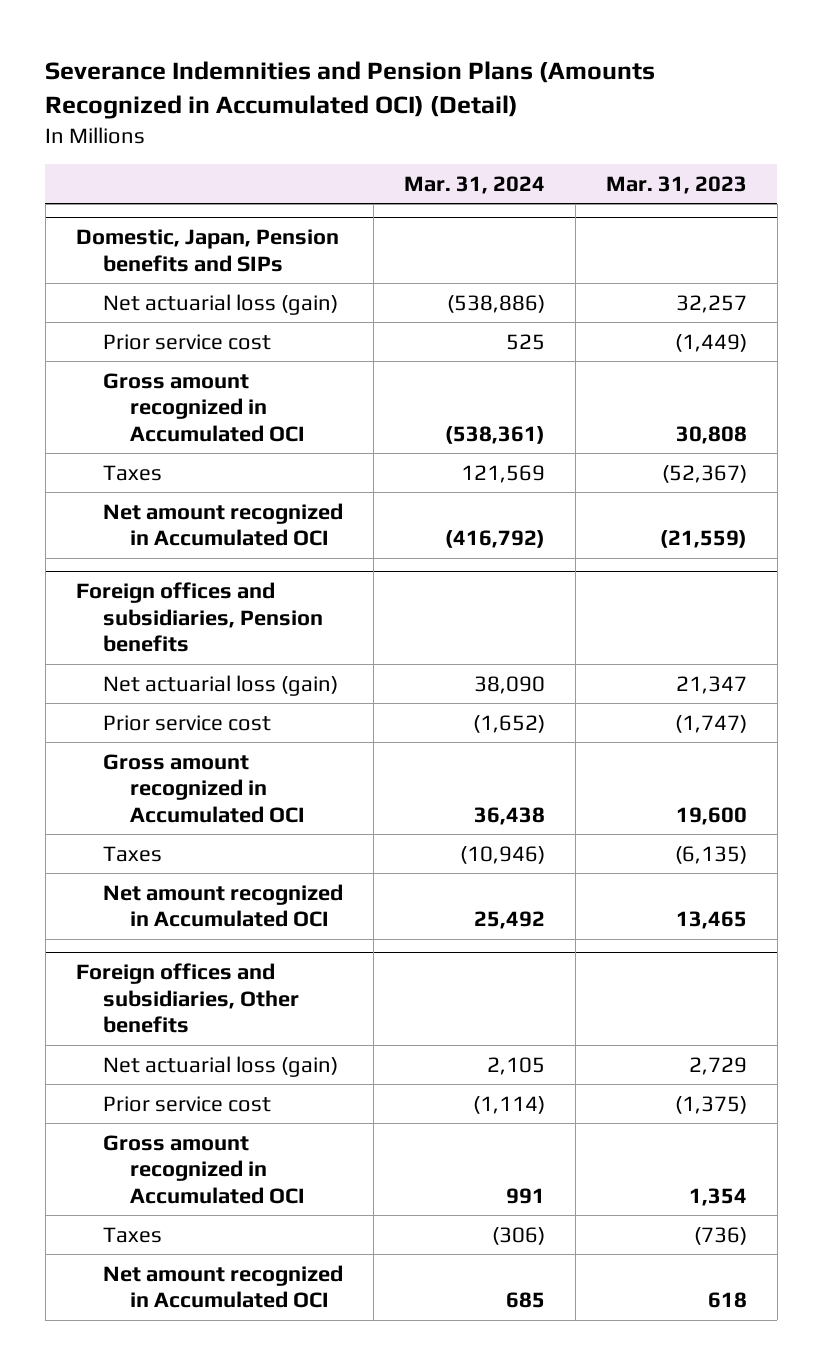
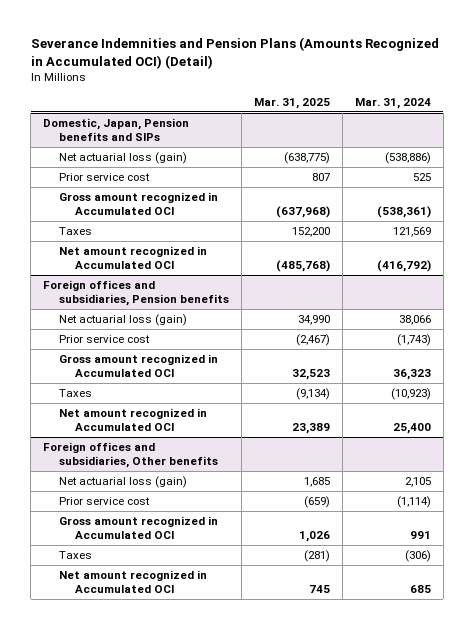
- | Mar. 31, 2024 | Mar. 31, 2023
+ | Mar. 31, 2025 | Mar. 31, 2024
@ Foreign offices and subsidiaries, Pension benefits
- Net actuarial loss (gain) | 38,090 | 21,347
- Prior service cost | (1,652) | (1,747)
- Gross amount recognized in Accumulated OCI | 36,438 | 19,600
- Taxes | (10,946) | (6,135)
- Net amount recognized in Accumulated OCI | 25,492 | 13,465
+ Net actuarial loss (gain) | 34,990 | 38,066
+ Prior service cost | (2,467) | (1,743)
+ Gross amount recognized in Accumulated OCI | 32,523 | 36,323
+ Taxes | (9,134) | (10,923)
+ Net amount recognized in Accumulated OCI | 23,389 | 25,400

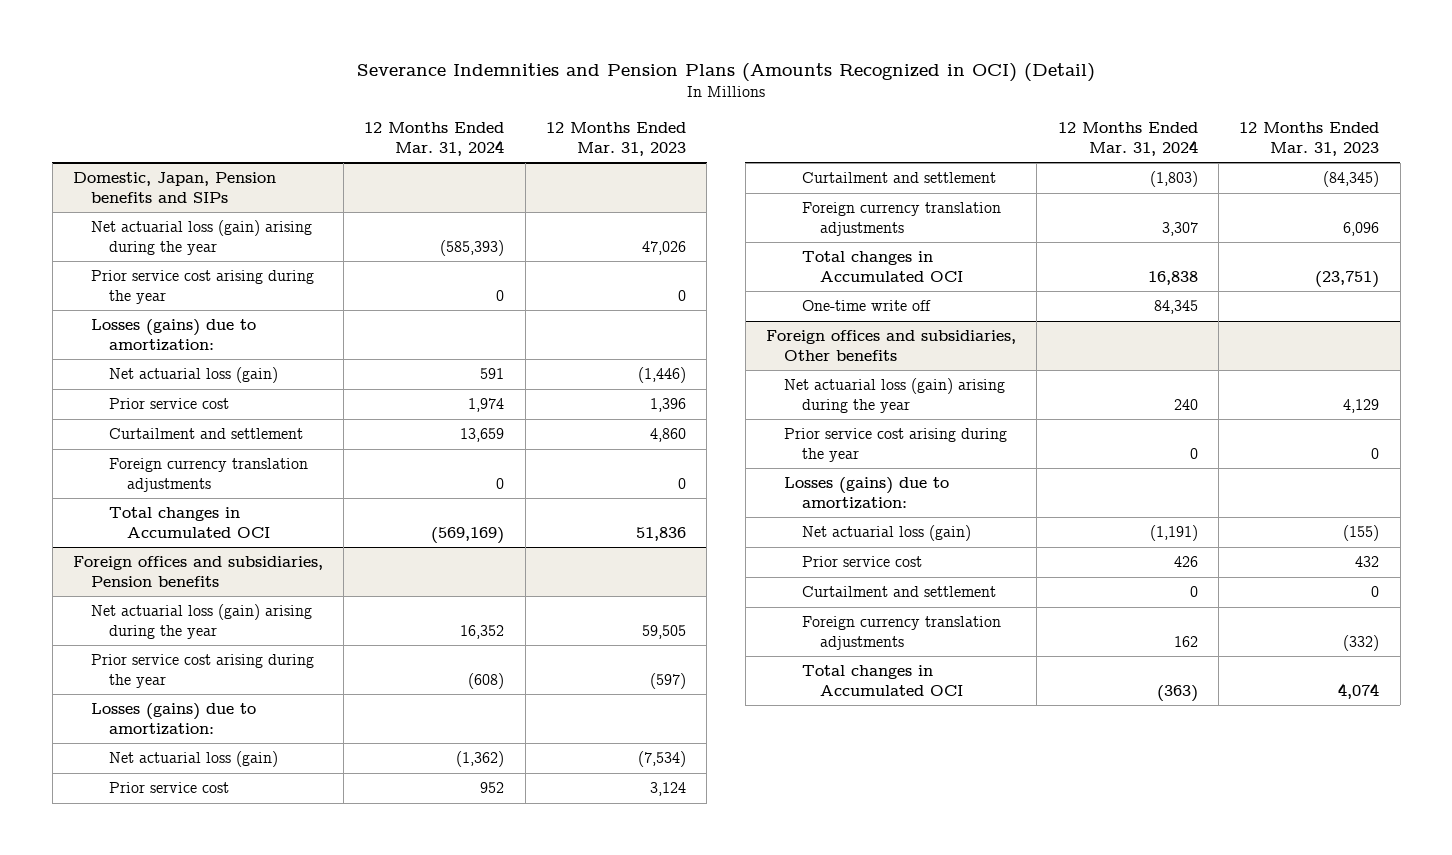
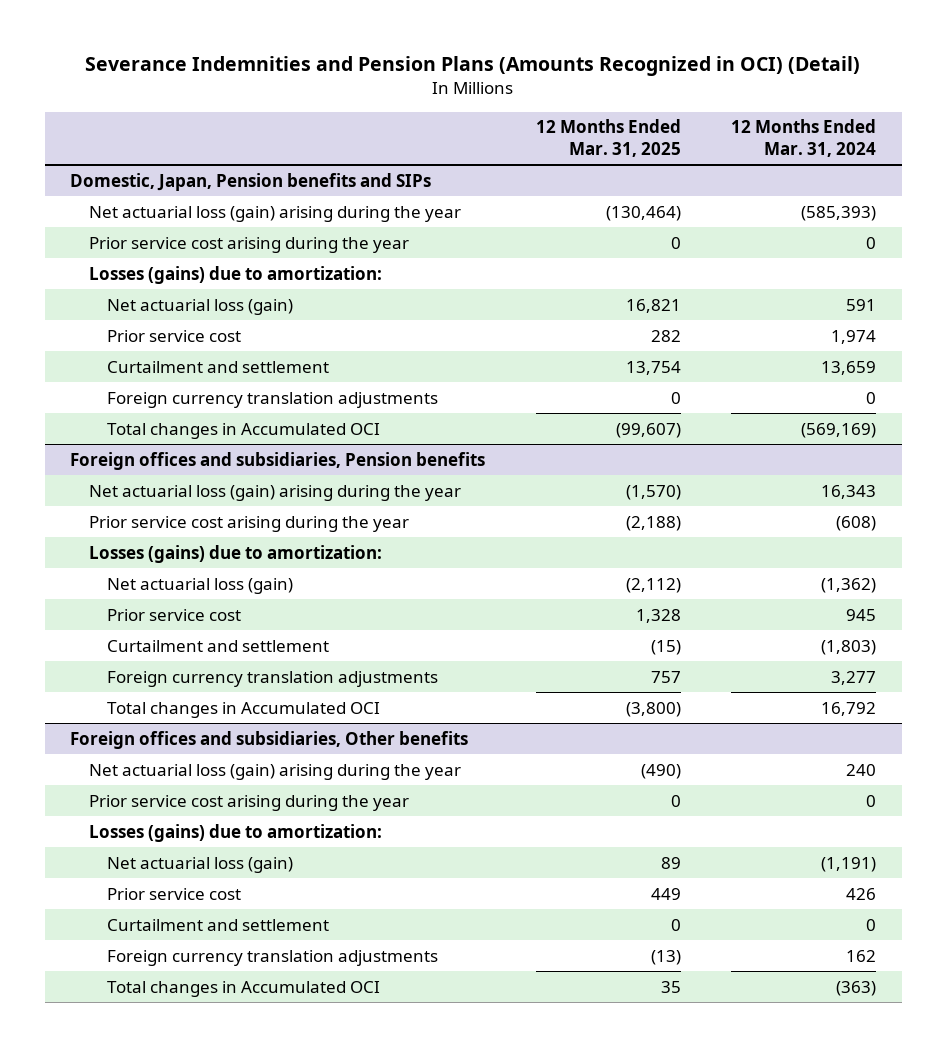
- | 12 Months Ended Mar. 31, 2024 | 12 Months Ended Mar. 31, 2023
+ | 12 Months Ended Mar. 31, 2025 | 12 Months Ended Mar. 31, 2024
@ Foreign offices and subsidiaries, Pension benefits
- Net actuarial loss (gain) arising during the year | 16,352 | 59,505
+ Net actuarial loss (gain) arising during the year | (1,570) | 16,343
- Prior service cost | 952 | 3,124
+ Prior service cost | 1,328 | 945
- Foreign currency translation adjustments | 3,307 | 6,096
- Total changes in Accumulated OCI | 16,838 | (23,751)
- One-time write off | 84,345 |
+ Foreign currency translation adjustments | 757 | 3,277
+ Total changes in Accumulated OCI | (3,800) | 16,792

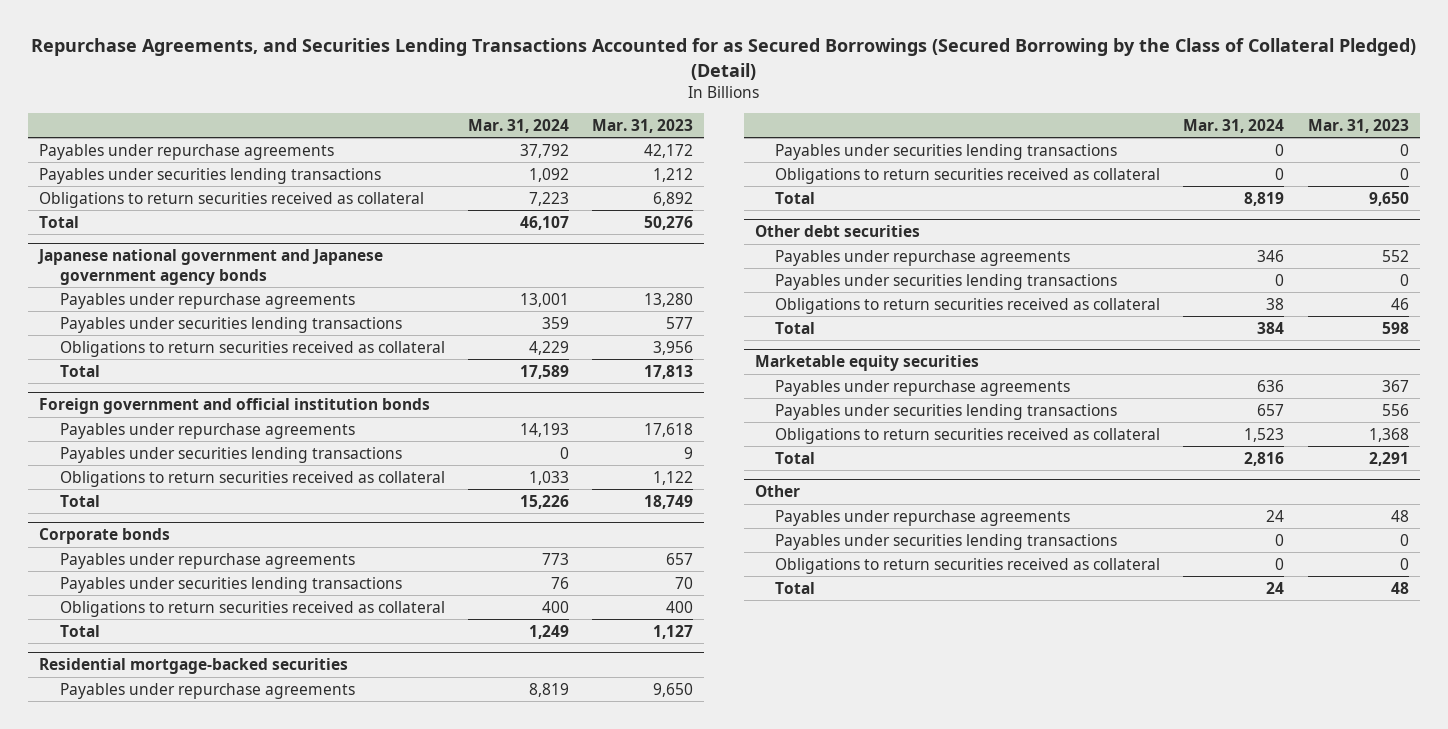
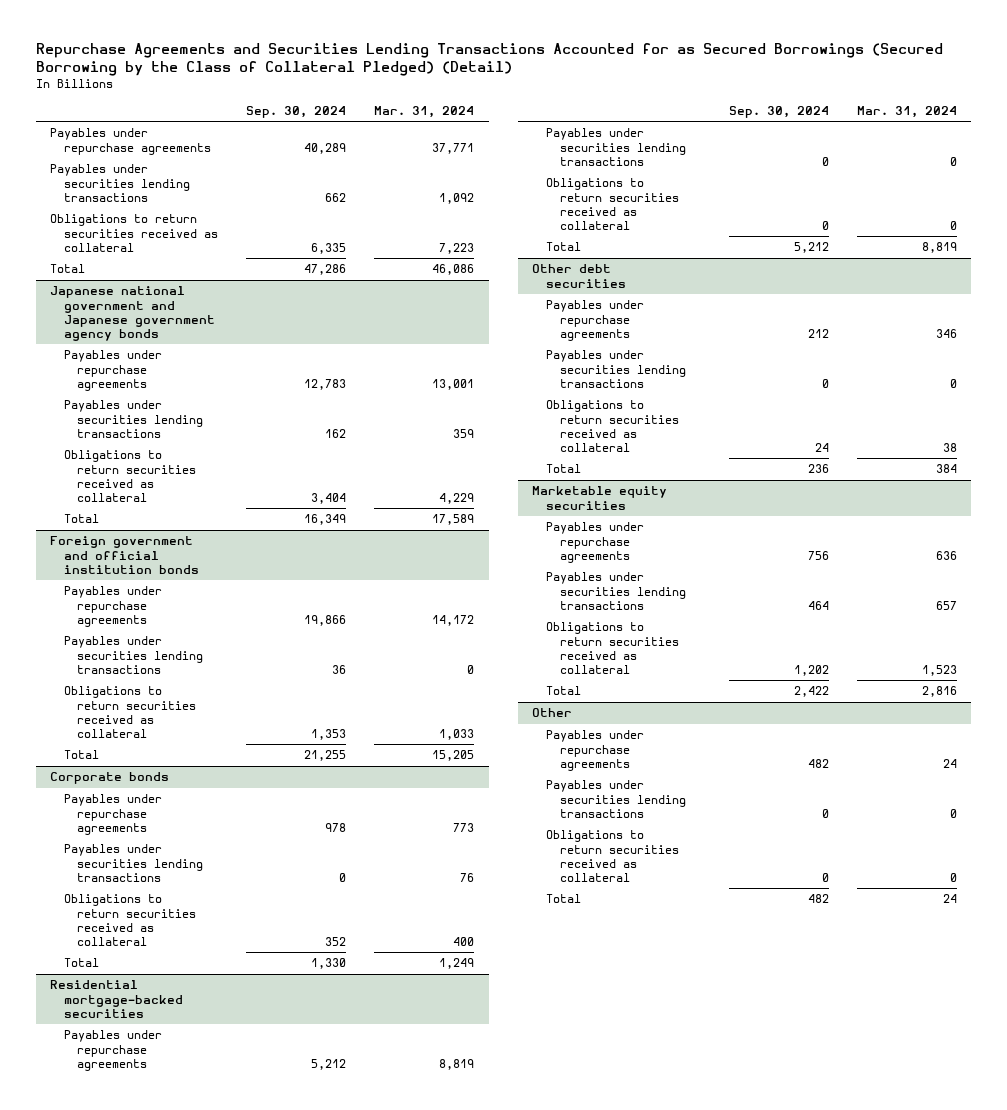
- Repurchase Agreements, and Securities Lending Transactions Accounted for as Secured Borrowings (Secured Borrowing by the Class of Collateral Pledged) (Detail)
+ Repurchase Agreements and Securities Lending Transactions Accounted for as Secured Borrowings (Secured Borrowing by the Class of Collateral Pledged) (Detail)
- | Mar. 31, 2024 | Mar. 31, 2023
+ | Sep. 30, 2024 | Mar. 31, 2024
- Payables under repurchase agreements | 37,792 | 42,172
+ Payables under repurchase agreements | 40,289 | 37,771
- Total | 46,107 | 50,276
+ Total | 47,286 | 46,086
@ Foreign government and official institution bonds
- Payables under repurchase agreements | 14,193 | 17,618
+ Payables under repurchase agreements | 19,866 | 14,172
- Total | 15,226 | 18,749
+ Total | 21,255 | 15,205

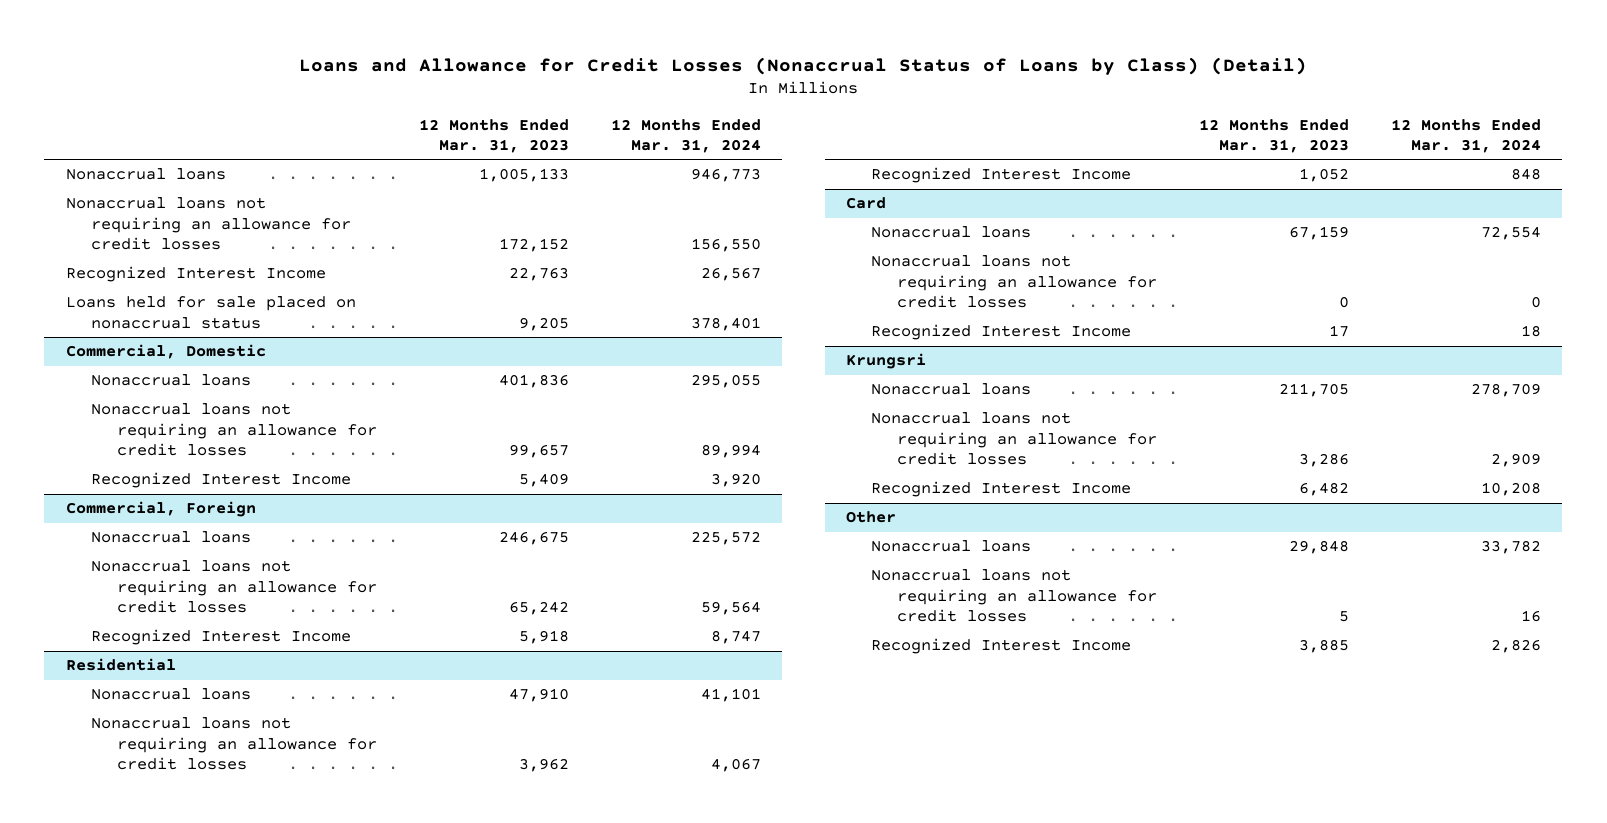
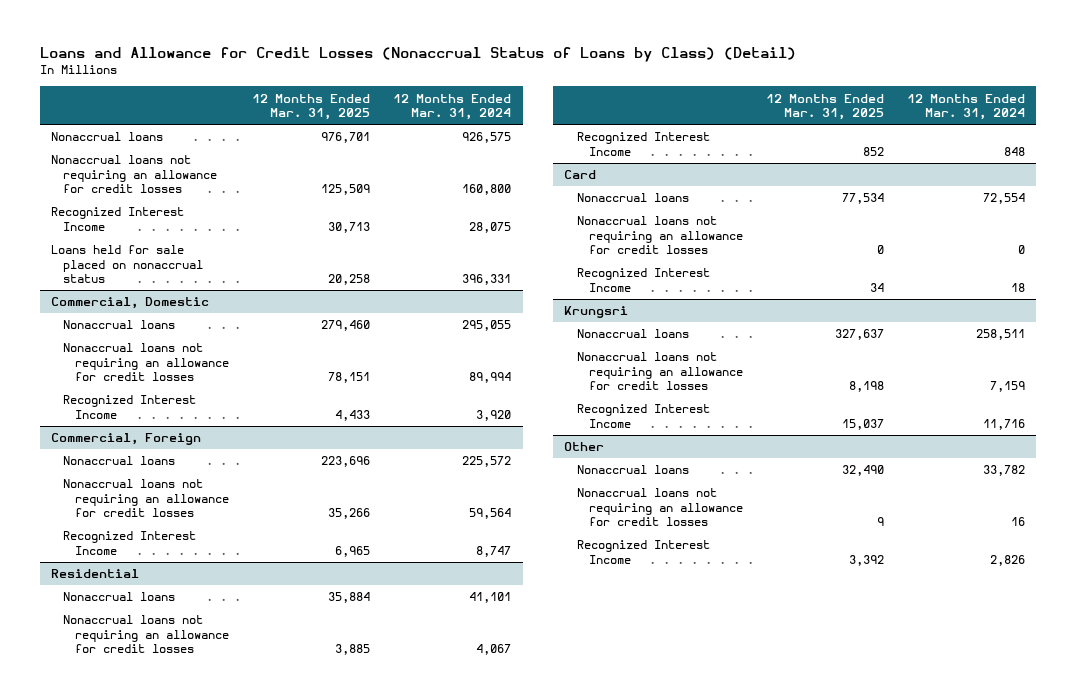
- | 12 Months Ended Mar. 31, 2023 | 12 Months Ended Mar. 31, 2024
+ | 12 Months Ended Mar. 31, 2025 | 12 Months Ended Mar. 31, 2024
- Nonaccrual loans | 1,005,133 | 946,773
- Nonaccrual loans not requiring an allowance for credit losses | 172,152 | 156,550
- Recognized Interest Income | 22,763 | 26,567
- Loans held for sale placed on nonaccrual status | 9,205 | 378,401
+ Nonaccrual loans | 976,701 | 926,575
+ Nonaccrual loans not requiring an allowance for credit losses | 125,509 | 160,800
+ Recognized Interest Income | 30,713 | 28,075
+ Loans held for sale placed on nonaccrual status | 20,258 | 396,331
@ Krungsri
- Nonaccrual loans | 211,705 | 278,709
- Nonaccrual loans not requiring an allowance for credit losses | 3,286 | 2,909
- Recognized Interest Income | 6,482 | 10,208
+ Nonaccrual loans | 327,637 | 258,511
+ Nonaccrual loans not requiring an allowance for credit losses | 8,198 | 7,159
+ Recognized Interest Income | 15,037 | 11,716

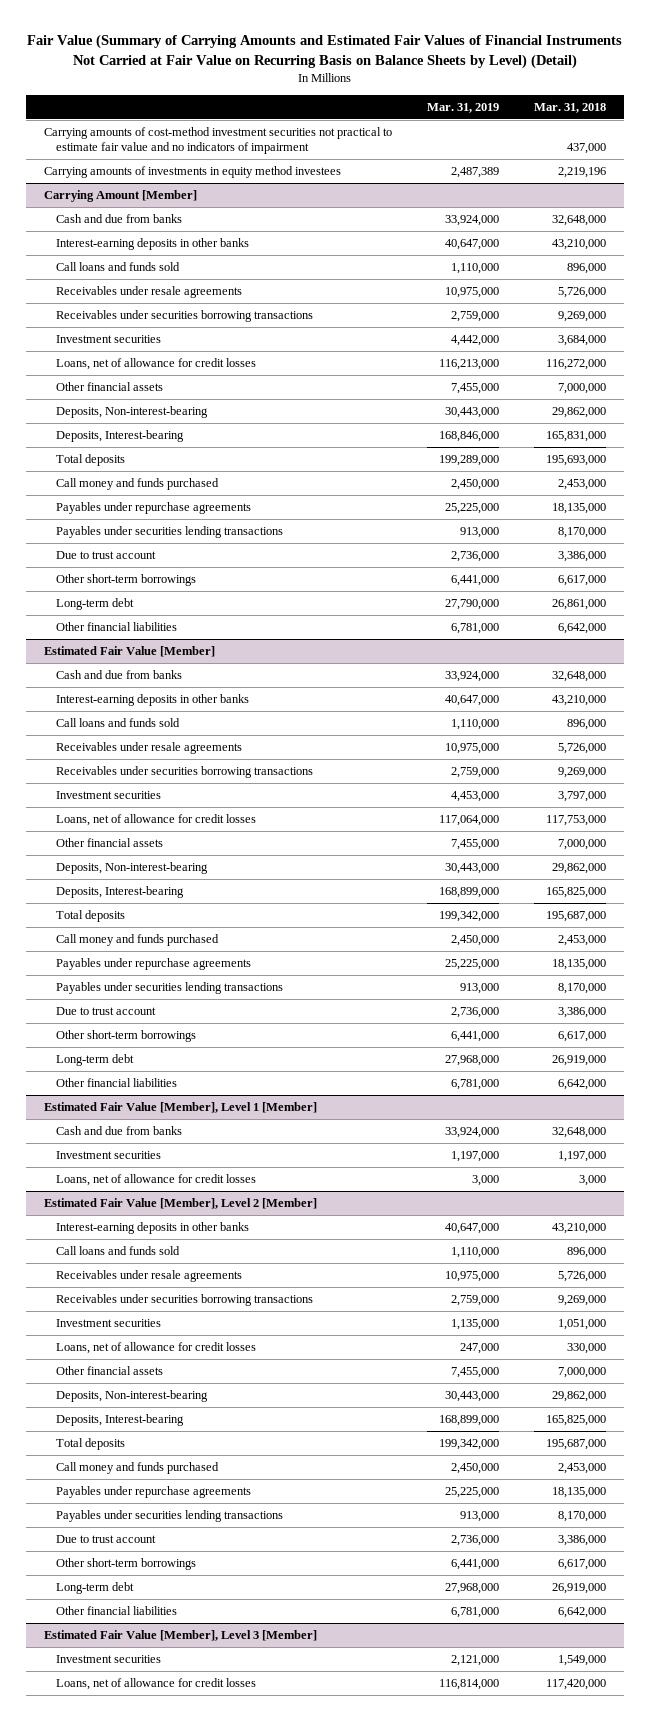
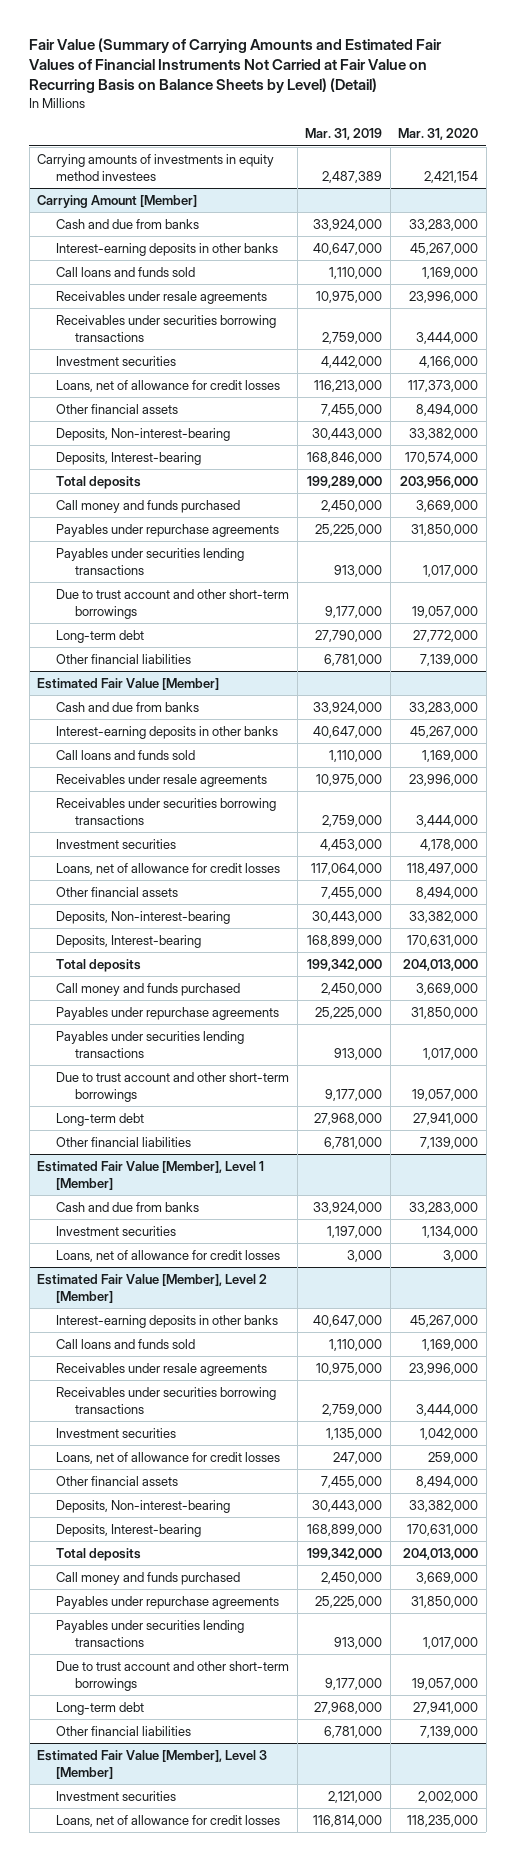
- | Mar. 31, 2019 | Mar. 31, 2018
+ | Mar. 31, 2019 | Mar. 31, 2020
- Carrying amounts of cost-method investment securities not practical to estimate fair value and no indicators of impairment | | 437,000
@ Carrying Amount [Member]
- Due to trust account | 2,736,000 | 3,386,000
- Other short-term borrowings | 6,441,000 | 6,617,000
+ Due to trust account and other short-term borrowings | 9,177,000 | 19,057,000
@ Estimated Fair Value [Member]
- Due to trust account | 2,736,000 | 3,386,000
- Other short-term borrowings | 6,441,000 | 6,617,000
+ Due to trust account and other short-term borrowings | 9,177,000 | 19,057,000
@ Estimated Fair Value [Member], Level 2 [Member]
- Due to trust account | 2,736,000 | 3,386,000
- Other short-term borrowings | 6,441,000 | 6,617,000
+ Due to trust account and other short-term borrowings | 9,177,000 | 19,057,000

